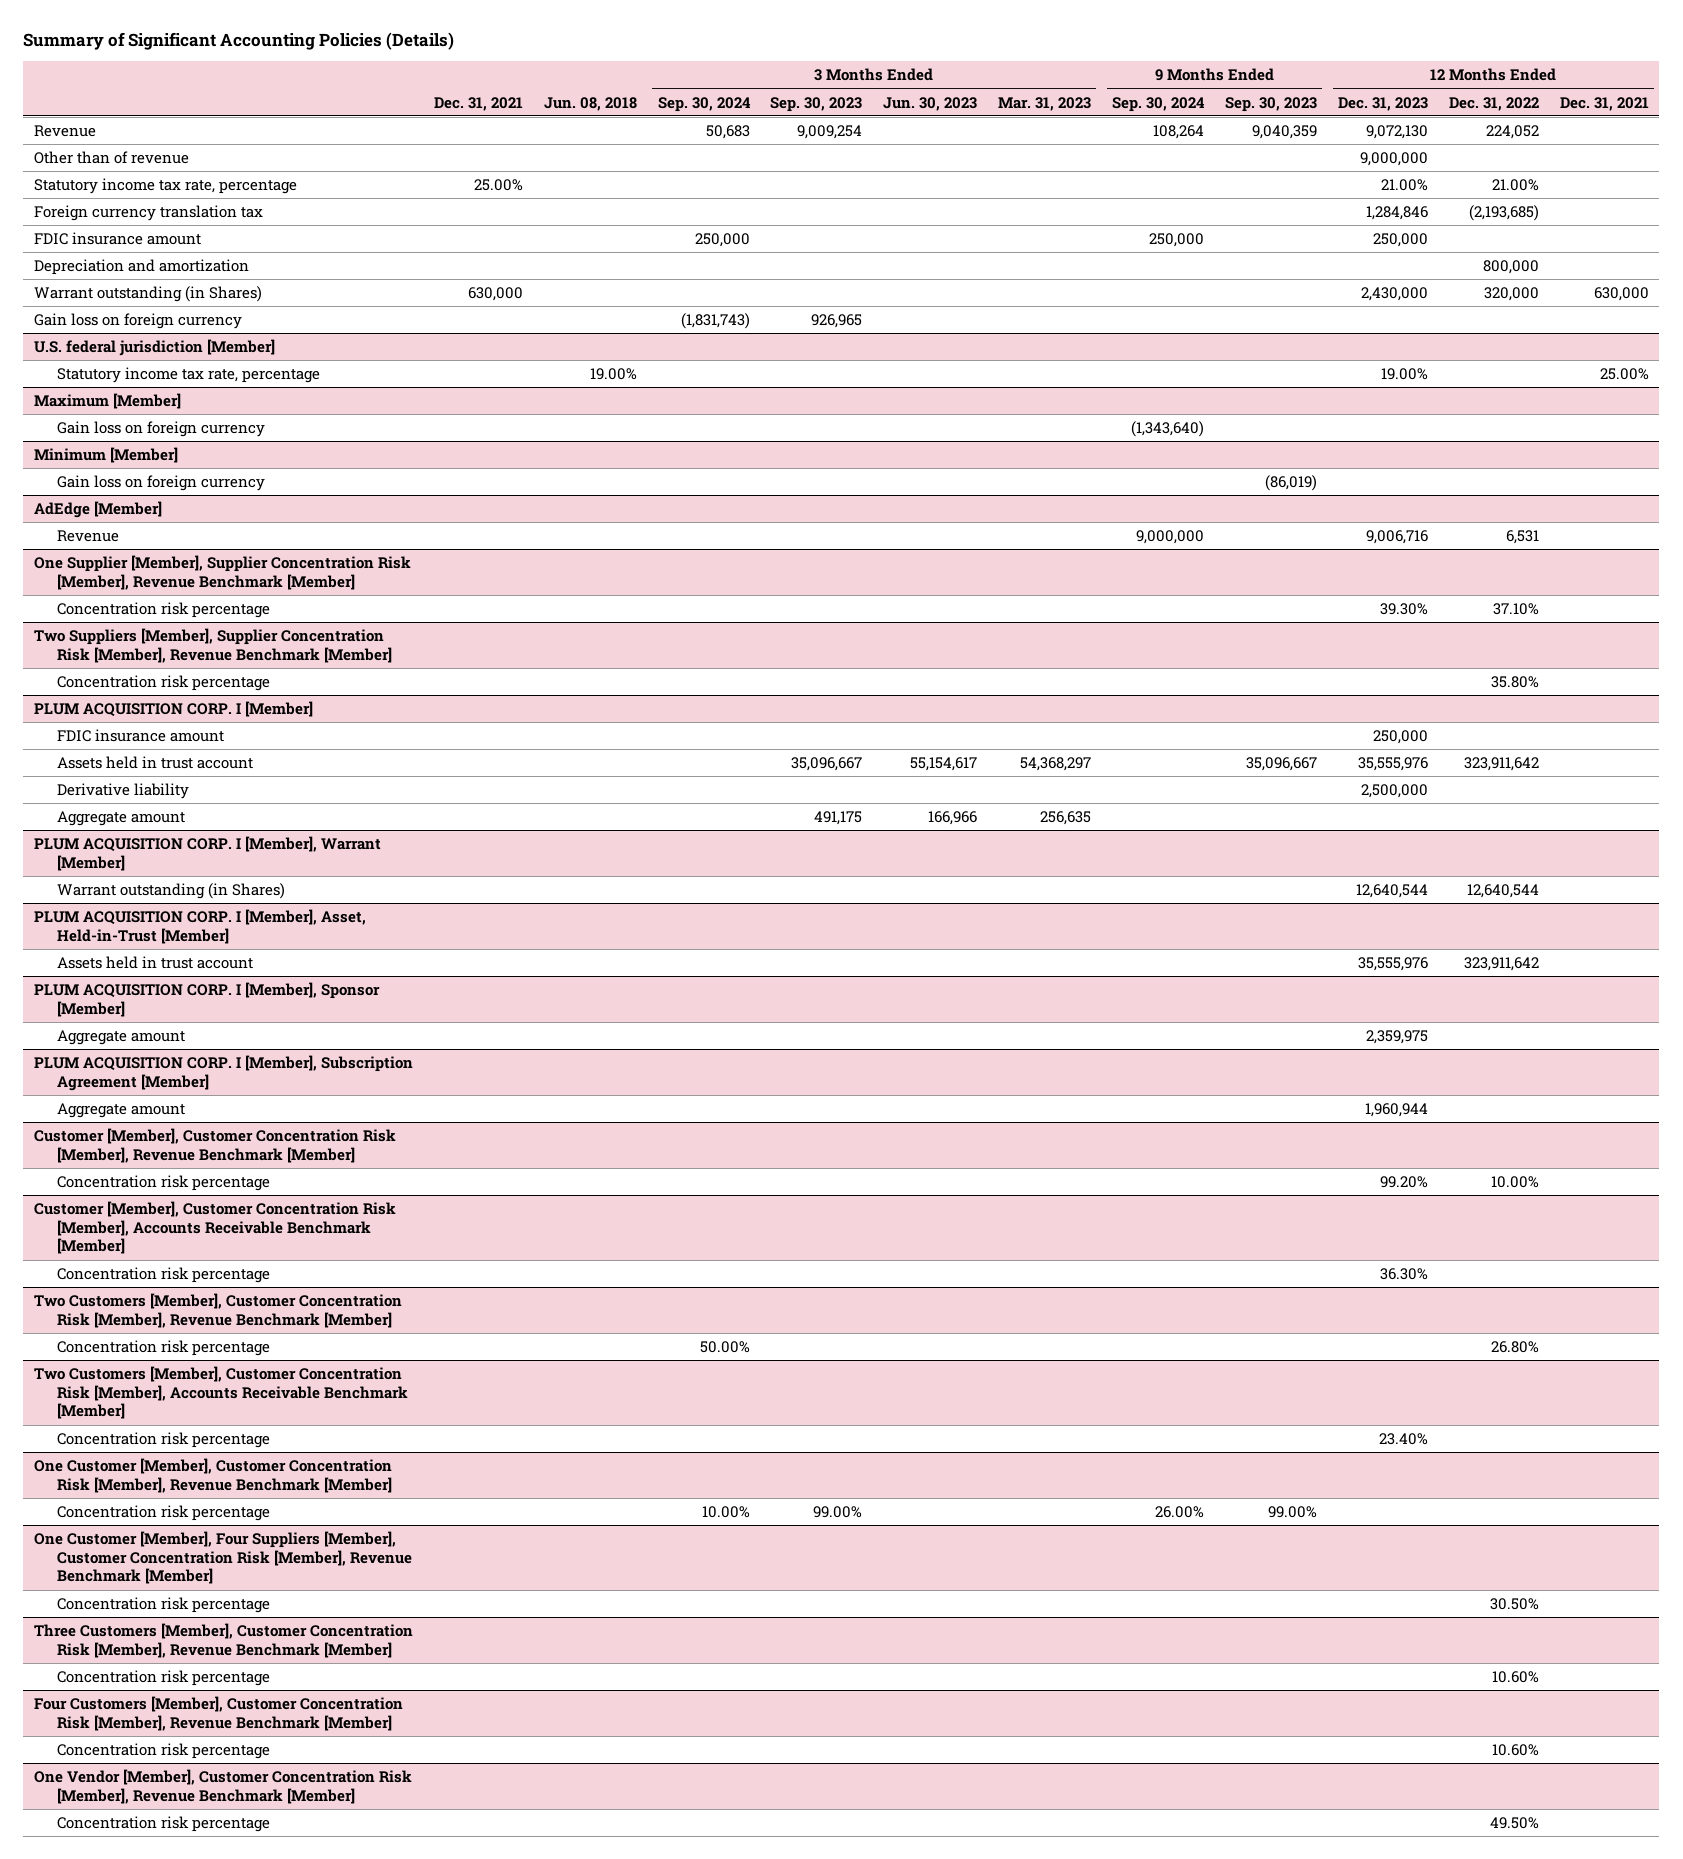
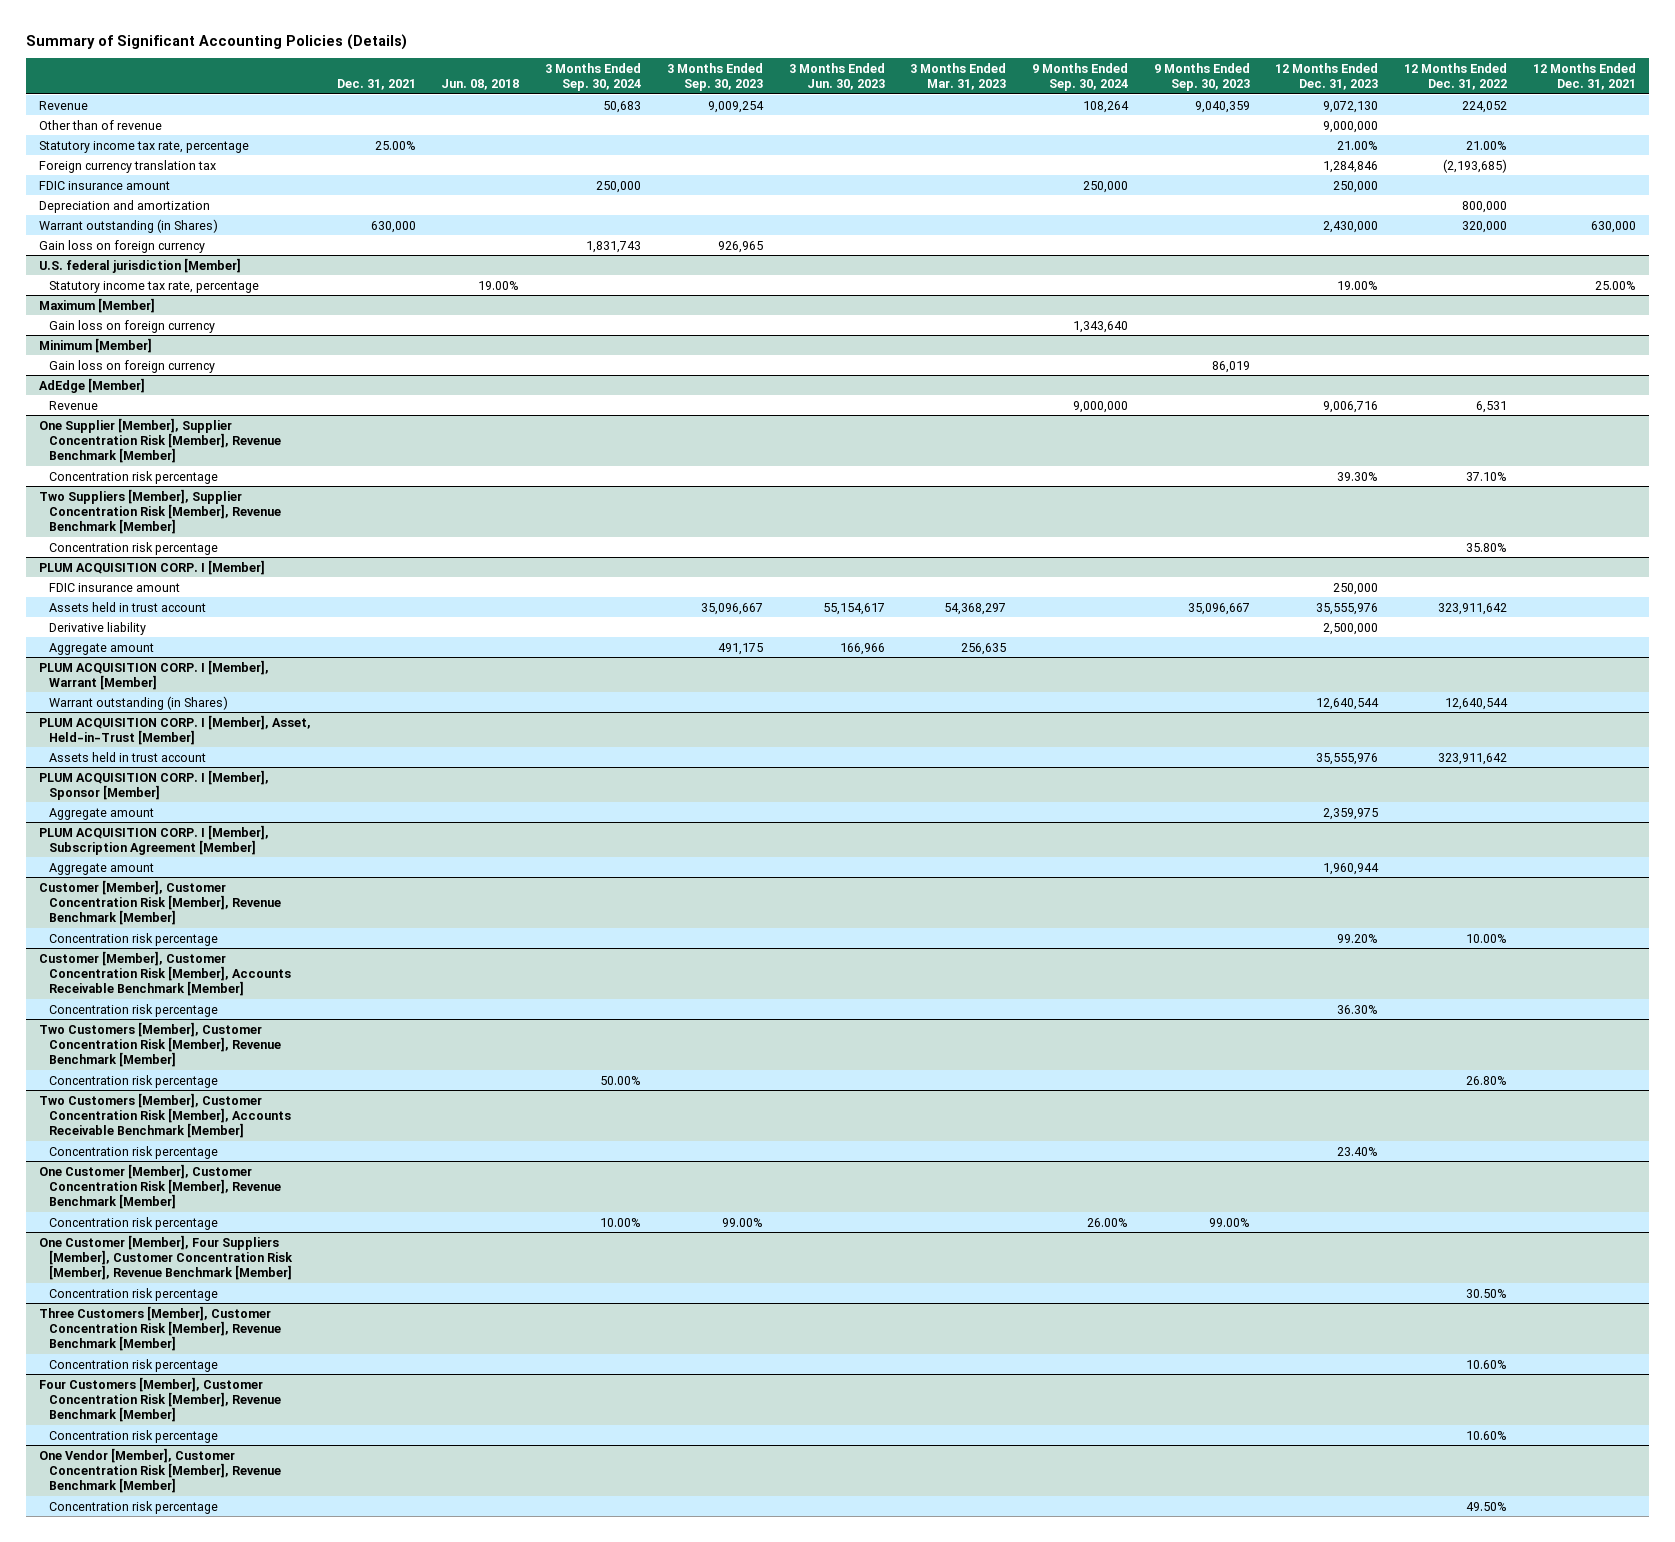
- Gain loss on foreign currency | | | (1,831,743) | 926,965 | | | | | | |
+ Gain loss on foreign currency | | | 1,831,743 | 926,965 | | | | | | |
@ Maximum [Member]
- Gain loss on foreign currency | | | | | | | (1,343,640) | | | |
+ Gain loss on foreign currency | | | | | | | 1,343,640 | | | |
@ Minimum [Member]
- Gain loss on foreign currency | | | | | | | | (86,019) | | |
+ Gain loss on foreign currency | | | | | | | | 86,019 | | |

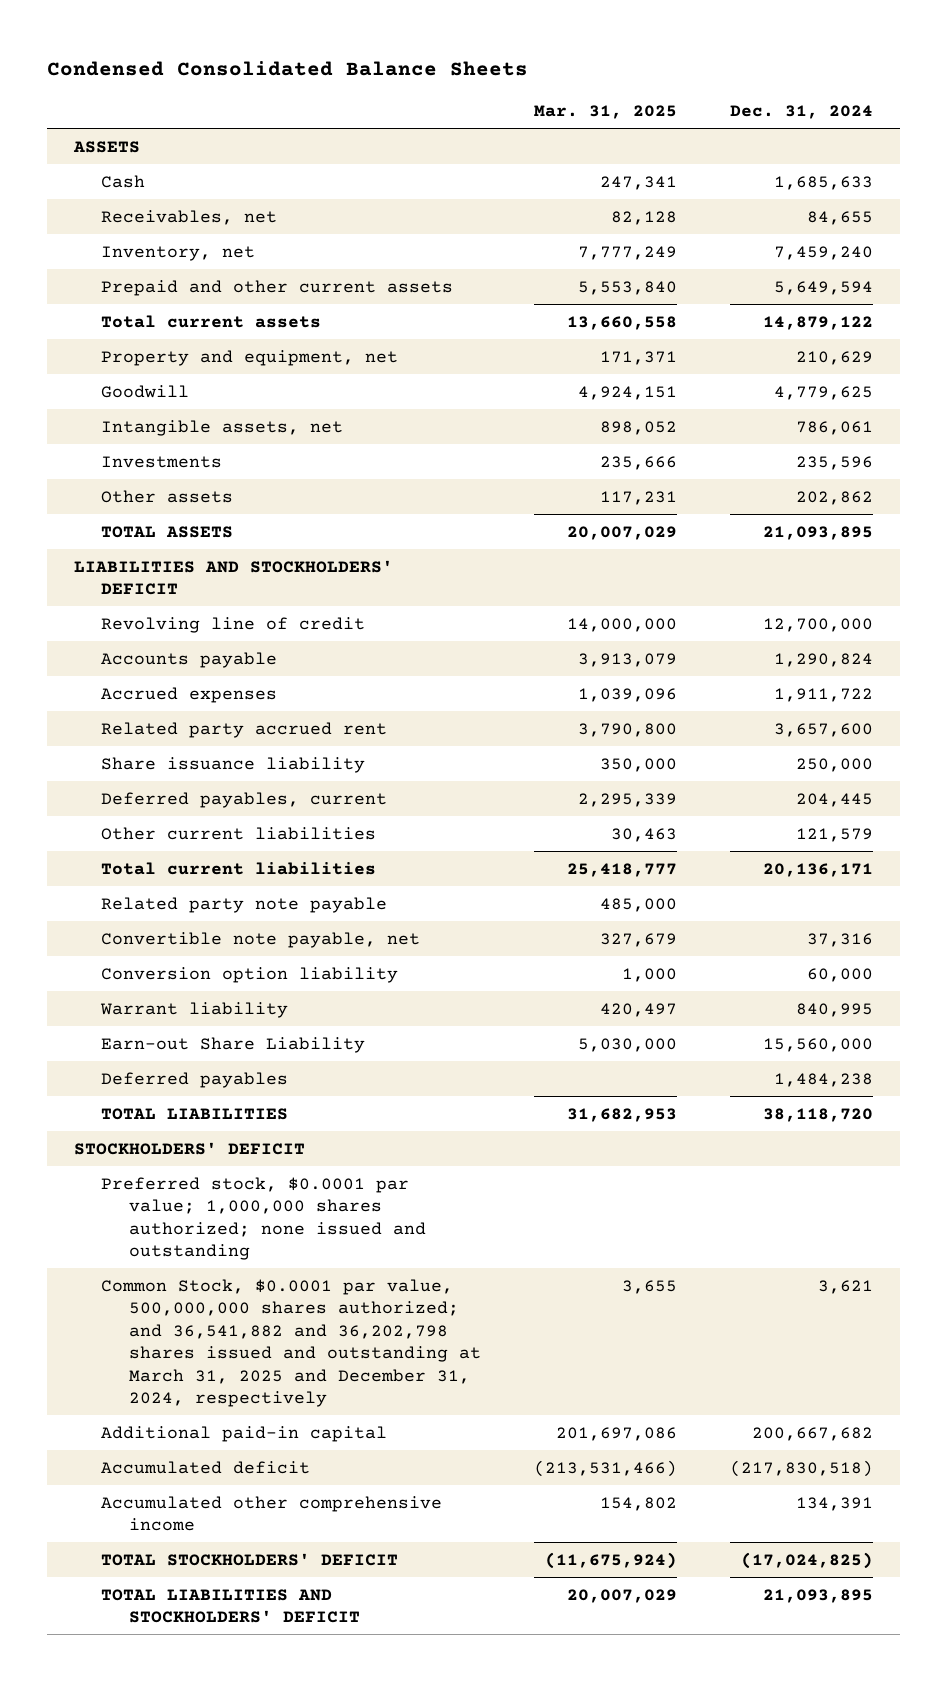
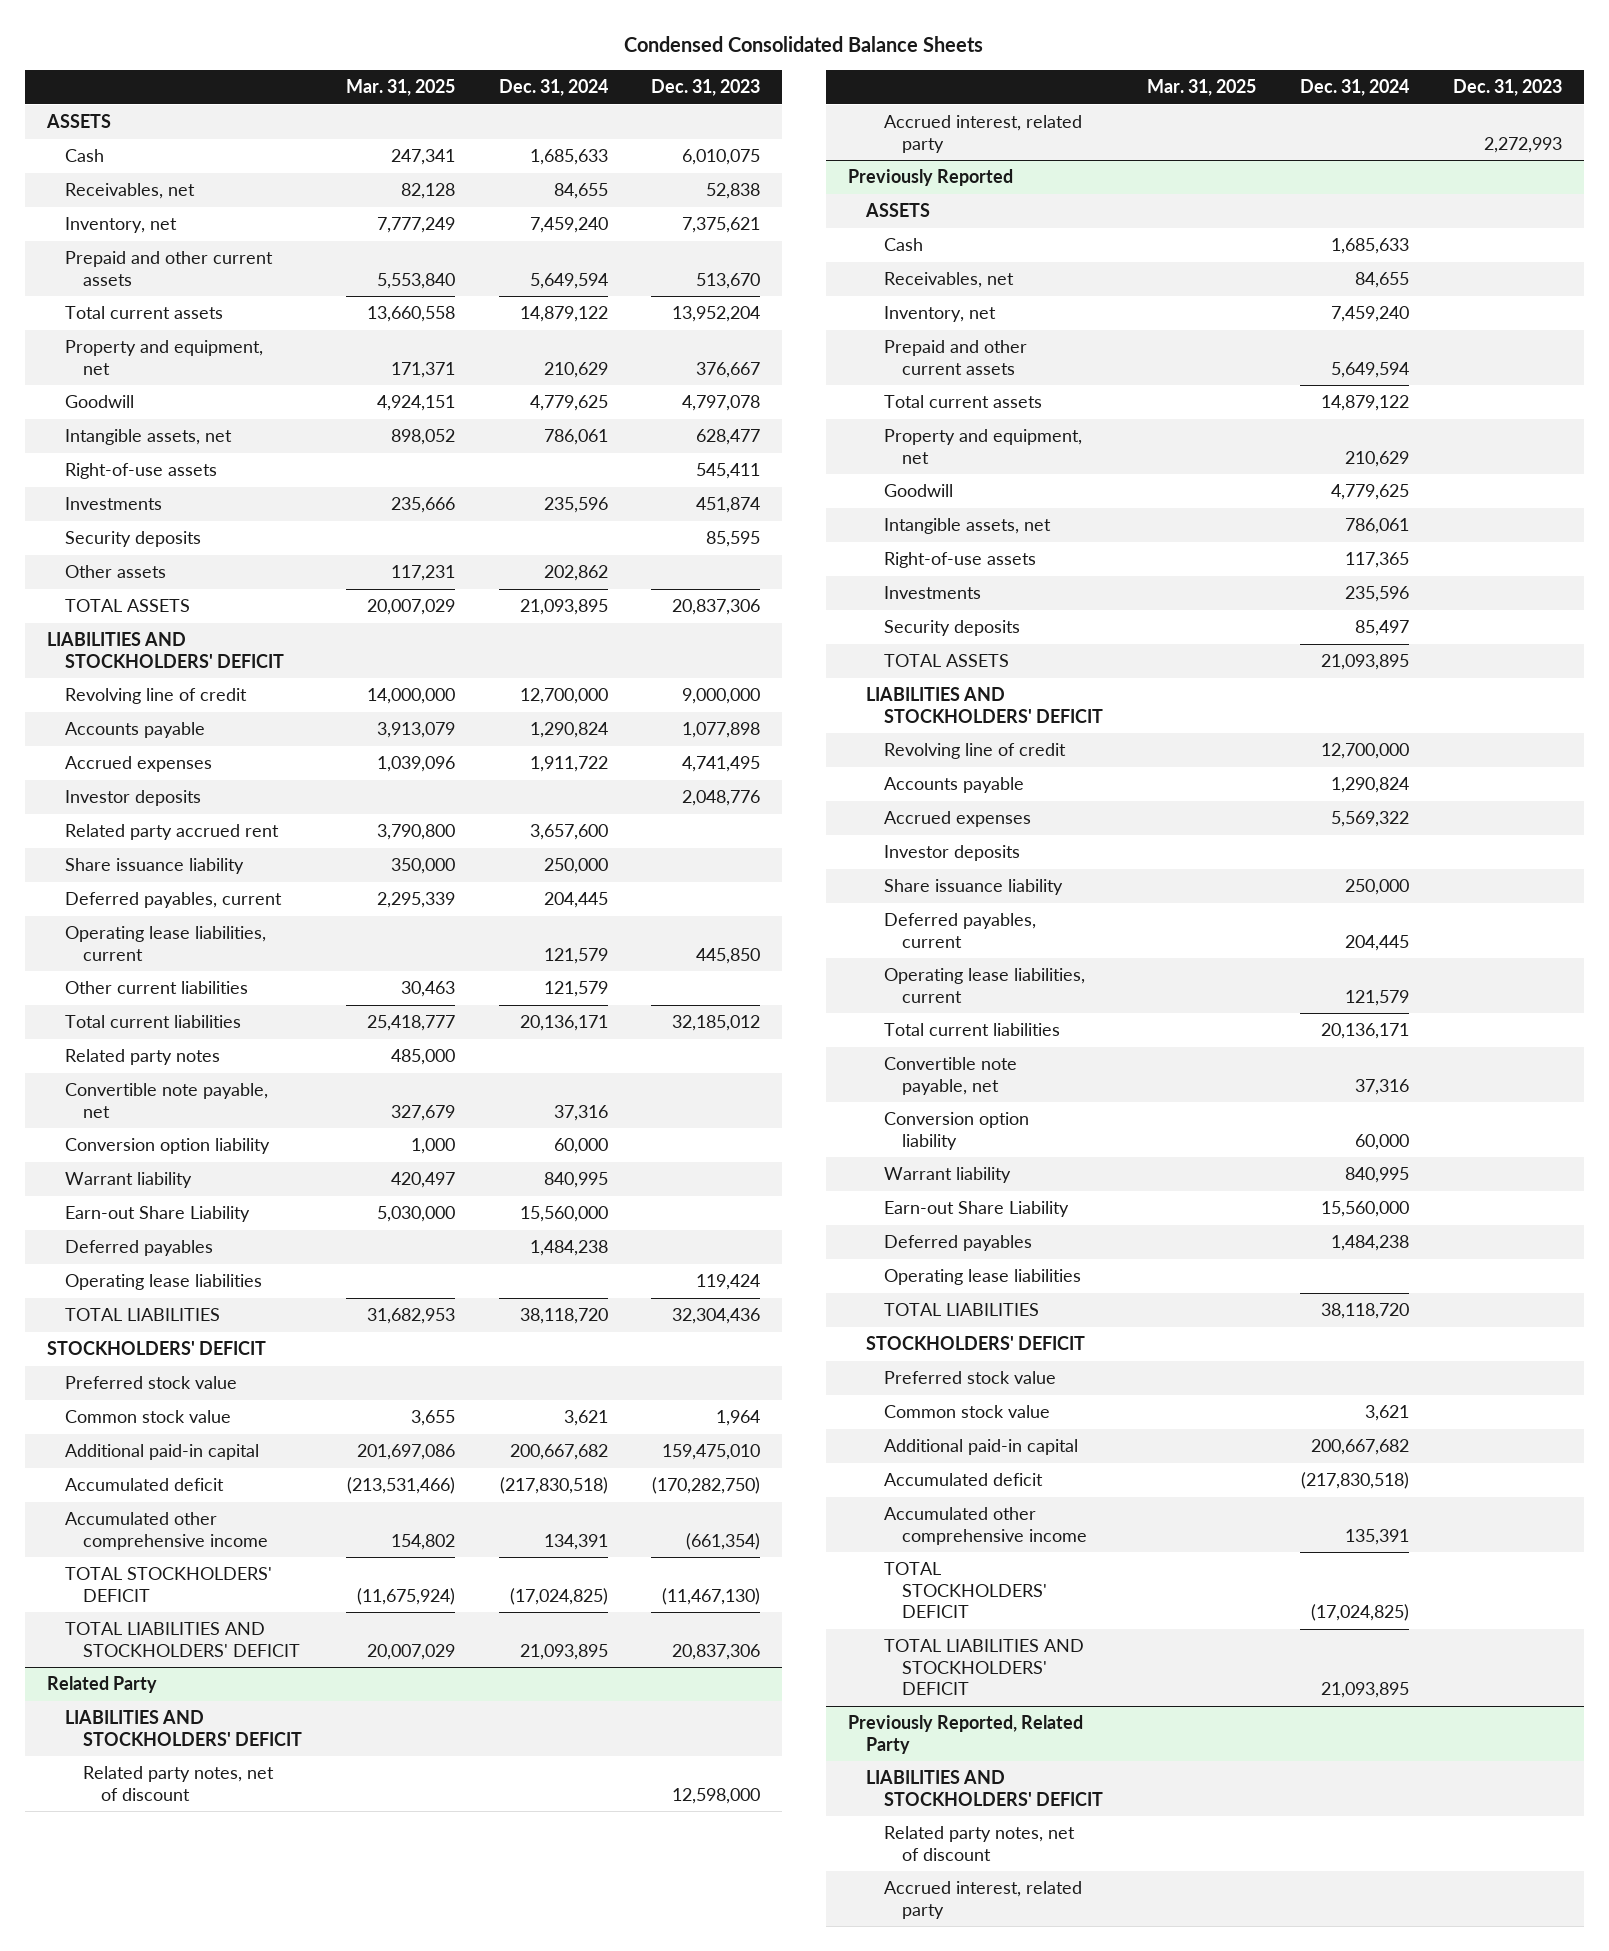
- | Mar. 31, 2025 | Dec. 31, 2024
+ | Mar. 31, 2025 | Dec. 31, 2024 | Dec. 31, 2023
+ Right-of-use assets | | | 545,411
+ Security deposits | | | 85,595
+ Investor deposits | | | 2,048,776
+ Operating lease liabilities, current | | 121,579 | 445,850
- Related party note payable | 485,000 |
+ Related party notes | 485,000 | |
+ Operating lease liabilities | | | 119,424
- Preferred stock, $0.0001 par value; 1,000,000 shares authorized; none issued and outstanding
- Common Stock, $0.0001 par value, 500,000,000 shares authorized; and 36,541,882 and 36,202,798 shares issued and outstanding at March 31, 2025 and December 31, 2024, respectively | 3,655 | 3,621
+ Preferred stock value
+ Common stock value | 3,655 | 3,621 | 1,964
+ Related Party
+ LIABILITIES AND STOCKHOLDERS' DEFICIT
+ Related party notes, net of discount | | | 12,598,000
+ Accrued interest, related party | | | 2,272,993
+ Previously Reported
+ ASSETS
+ Cash | | 1,685,633 |
+ Receivables, net | | 84,655 |
+ Inventory, net | | 7,459,240 |
+ Prepaid and other current assets | | 5,649,594 |
+ Total current assets | | 14,879,122 |
+ Property and equipment, net | | 210,629 |
+ Goodwill | | 4,779,625 |
+ Intangible assets, net | | 786,061 |
+ Right-of-use assets | | 117,365 |
+ Investments | | 235,596 |
+ Security deposits | | 85,497 |
+ TOTAL ASSETS | | 21,093,895 |
+ LIABILITIES AND STOCKHOLDERS' DEFICIT
+ Revolving line of credit | | 12,700,000 |
+ Accounts payable | | 1,290,824 |
+ Accrued expenses | | 5,569,322 |
+ Investor deposits
+ Share issuance liability | | 250,000 |
+ Deferred payables, current | | 204,445 |
+ Operating lease liabilities, current | | 121,579 |
+ Total current liabilities | | 20,136,171 |
+ Convertible note payable, net | | 37,316 |
+ Conversion option liability | | 60,000 |
+ Warrant liability | | 840,995 |
+ Earn-out Share Liability | | 15,560,000 |
+ Deferred payables | | 1,484,238 |
+ Operating lease liabilities
+ TOTAL LIABILITIES | | 38,118,720 |
+ STOCKHOLDERS' DEFICIT
+ Preferred stock value
+ Common stock value | | 3,621 |
+ Additional paid-in capital | | 200,667,682 |
+ Accumulated deficit | | (217,830,518) |
+ Accumulated other comprehensive income | | 135,391 |
+ TOTAL STOCKHOLDERS' DEFICIT | | (17,024,825) |
+ TOTAL LIABILITIES AND STOCKHOLDERS' DEFICIT | | 21,093,895 |
+ Previously Reported, Related Party
+ LIABILITIES AND STOCKHOLDERS' DEFICIT
+ Related party notes, net of discount
+ Accrued interest, related party

